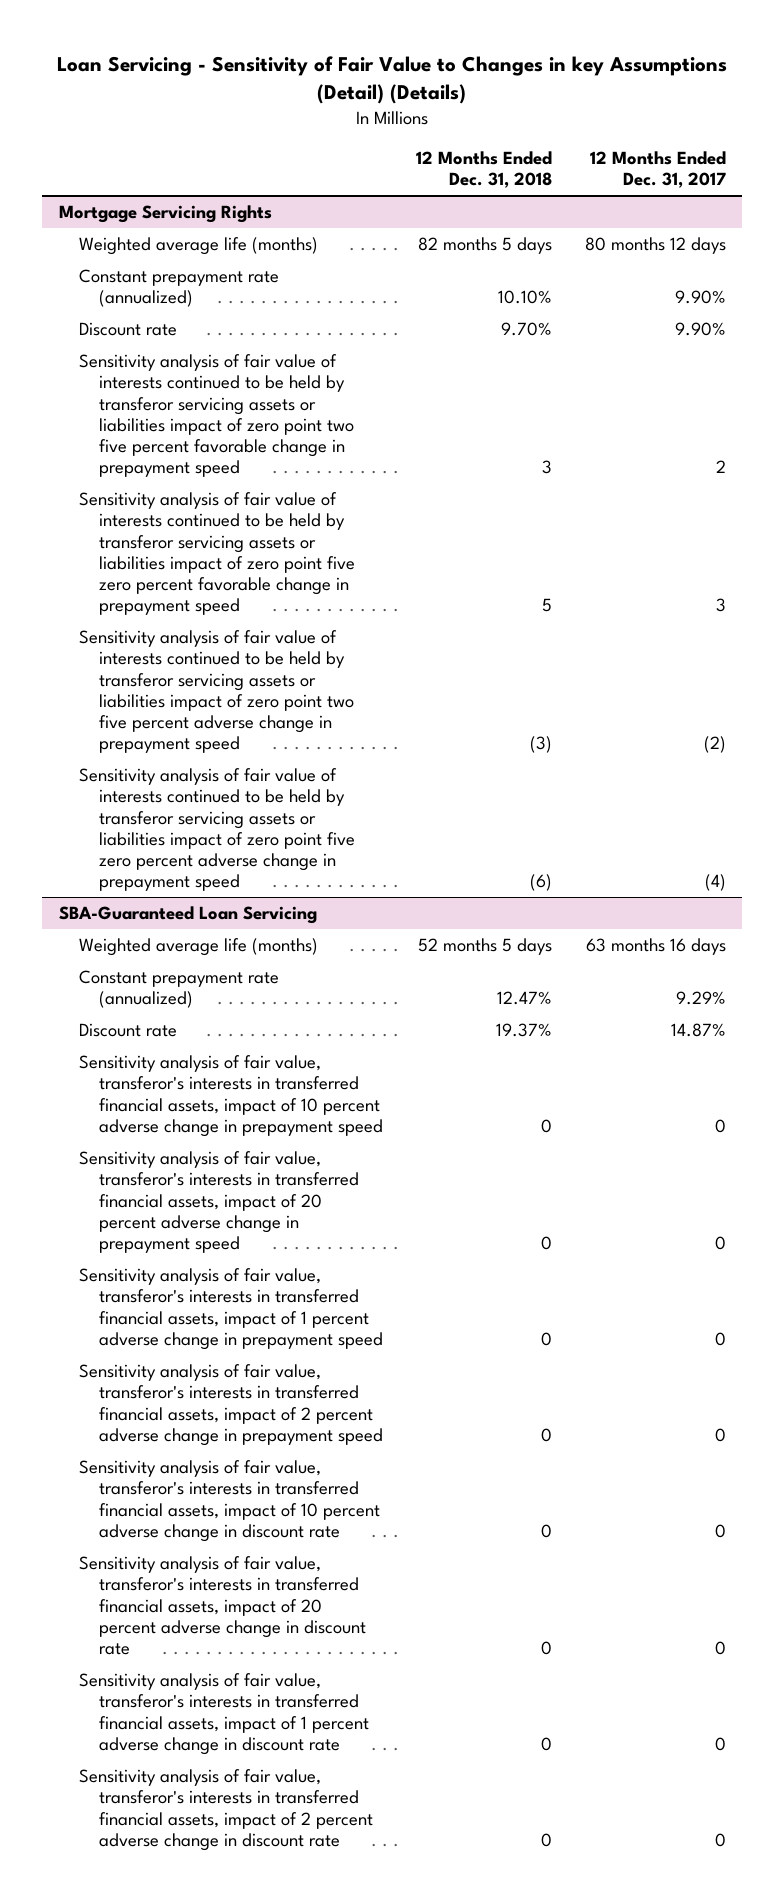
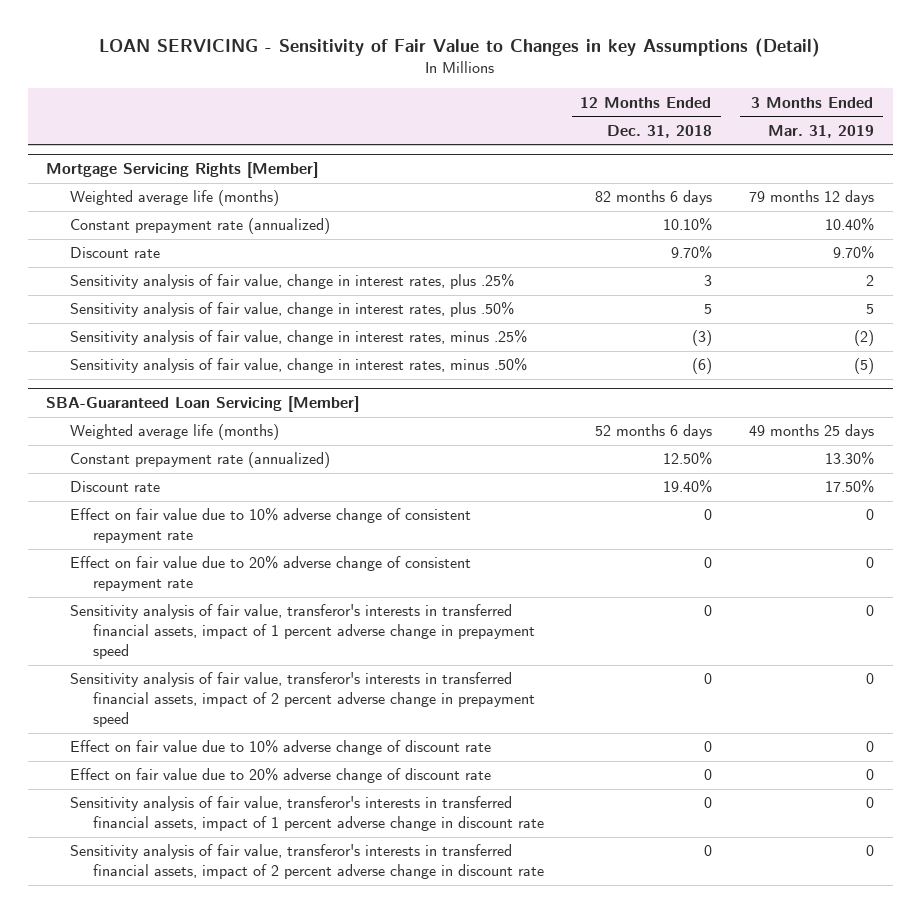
- Loan Servicing - Sensitivity of Fair Value to Changes in key Assumptions (Detail) (Details)
+ LOAN SERVICING - Sensitivity of Fair Value to Changes in key Assumptions (Detail)
- | 12 Months Ended Dec. 31, 2018 | 12 Months Ended Dec. 31, 2017
+ | 12 Months Ended Dec. 31, 2018 | 3 Months Ended Mar. 31, 2019
- Mortgage Servicing Rights
- Weighted average life (months) | 82 months 5 days | 80 months 12 days
+ Mortgage Servicing Rights [Member]
+ Weighted average life (months) | 82 months 6 days | 79 months 12 days
- Sensitivity analysis of fair value of interests continued to be held by transferor servicing assets or liabilities impact of zero point two five percent favorable change in prepayment speed | 3 | 2
- Sensitivity analysis of fair value of interests continued to be held by transferor servicing assets or liabilities impact of zero point five zero percent favorable change in prepayment speed | 5 | 3
- Sensitivity analysis of fair value of interests continued to be held by transferor servicing assets or liabilities impact of zero point two five percent adverse change in prepayment speed | (3) | (2)
- Sensitivity analysis of fair value of interests continued to be held by transferor servicing assets or liabilities impact of zero point five zero percent adverse change in prepayment speed | (6) | (4)
- SBA-Guaranteed Loan Servicing
- Weighted average life (months) | 52 months 5 days | 63 months 16 days
- Constant prepayment rate (annualized) | 12.47% | 9.29%
- Discount rate | 19.37% | 14.87%
- Sensitivity analysis of fair value, transferor's interests in transferred financial assets, impact of 10 percent adverse change in prepayment speed | 0 | 0
- Sensitivity analysis of fair value, transferor's interests in transferred financial assets, impact of 20 percent adverse change in prepayment speed | 0 | 0
+ Sensitivity analysis of fair value, change in interest rates, plus .25% | 3 | 2
+ Sensitivity analysis of fair value, change in interest rates, plus .50% | 5 | 5
+ Sensitivity analysis of fair value, change in interest rates, minus .25% | (3) | (2)
+ Sensitivity analysis of fair value, change in interest rates, minus .50% | (6) | (5)
+ SBA-Guaranteed Loan Servicing [Member]
+ Weighted average life (months) | 52 months 6 days | 49 months 25 days
+ Constant prepayment rate (annualized) | 12.50% | 13.30%
+ Discount rate | 19.40% | 17.50%
+ Effect on fair value due to 10% adverse change of consistent repayment rate | 0 | 0
+ Effect on fair value due to 20% adverse change of consistent repayment rate | 0 | 0
- Sensitivity analysis of fair value, transferor's interests in transferred financial assets, impact of 10 percent adverse change in discount rate | 0 | 0
- Sensitivity analysis of fair value, transferor's interests in transferred financial assets, impact of 20 percent adverse change in discount rate | 0 | 0
+ Effect on fair value due to 10% adverse change of discount rate | 0 | 0
+ Effect on fair value due to 20% adverse change of discount rate | 0 | 0

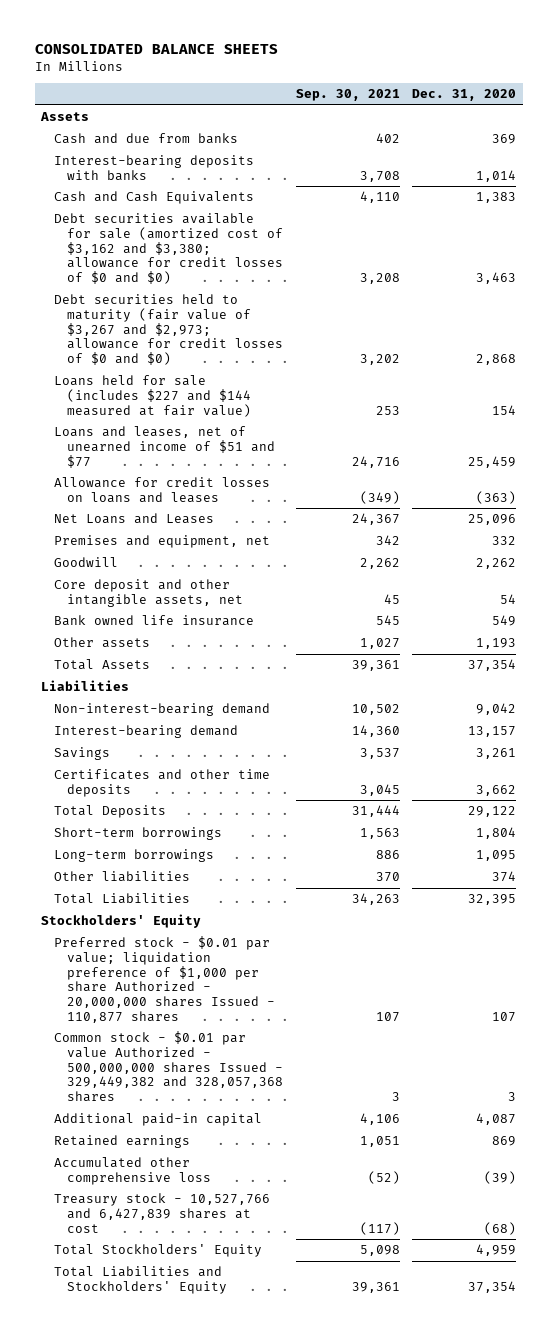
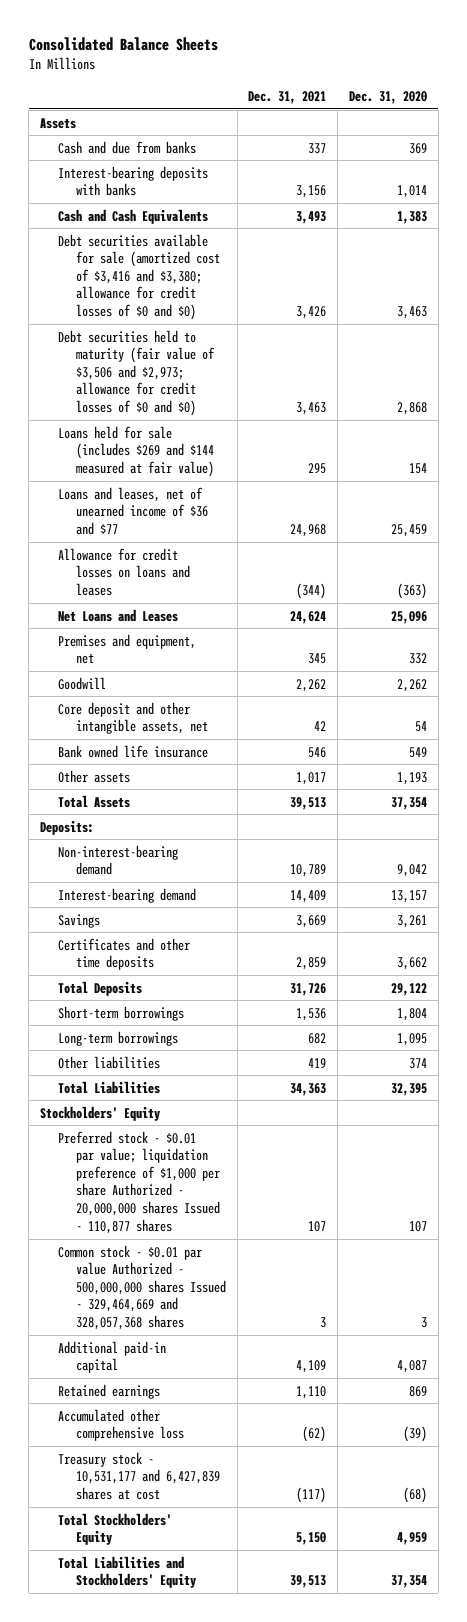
- CONSOLIDATED BALANCE SHEETS
+ Consolidated Balance Sheets
- | Sep. 30, 2021 | Dec. 31, 2020
+ | Dec. 31, 2021 | Dec. 31, 2020
- Debt securities available for sale (amortized cost of $3,162 and $3,380; allowance for credit losses of $0 and $0) | 3,208 | 3,463
- Debt securities held to maturity (fair value of $3,267 and $2,973; allowance for credit losses of $0 and $0) | 3,202 | 2,868
- Loans held for sale (includes $227 and $144 measured at fair value) | 253 | 154
- Loans and leases, net of unearned income of $51 and $77 | 24,716 | 25,459
+ Debt securities available for sale (amortized cost of $3,416 and $3,380; allowance for credit losses of $0 and $0) | 3,426 | 3,463
+ Debt securities held to maturity (fair value of $3,506 and $2,973; allowance for credit losses of $0 and $0) | 3,463 | 2,868
+ Loans held for sale (includes $269 and $144 measured at fair value) | 295 | 154
+ Loans and leases, net of unearned income of $36 and $77 | 24,968 | 25,459
- Liabilities
+ Deposits:
- Common stock - $0.01 par value Authorized - 500,000,000 shares Issued - 329,449,382 and 328,057,368 shares | 3 | 3
+ Common stock - $0.01 par value Authorized - 500,000,000 shares Issued - 329,464,669 and 328,057,368 shares | 3 | 3
- Treasury stock - 10,527,766 and 6,427,839 shares at cost | (117) | (68)
+ Treasury stock - 10,531,177 and 6,427,839 shares at cost | (117) | (68)

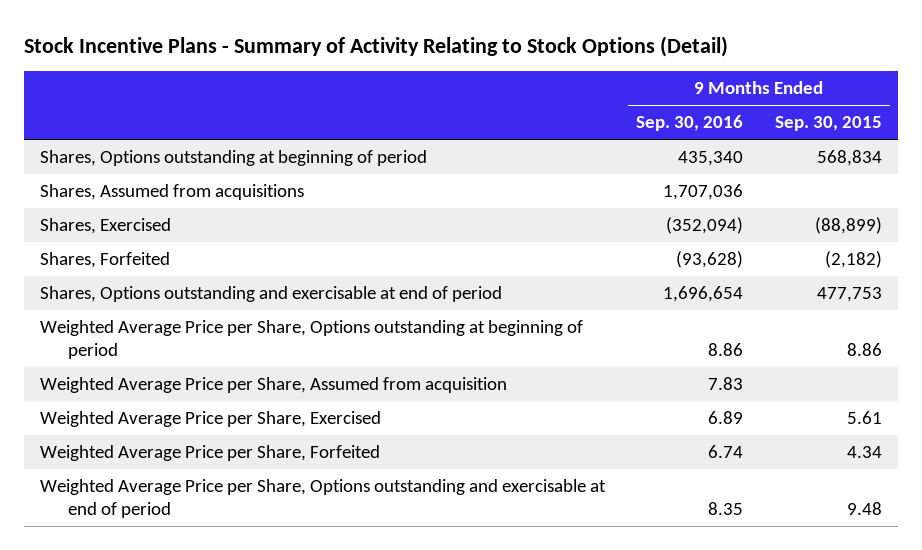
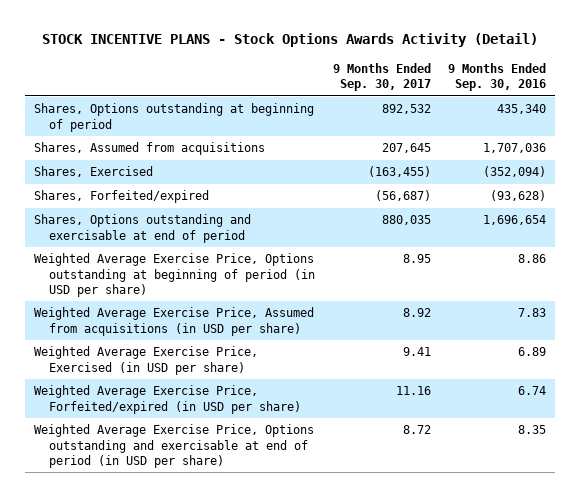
- Stock Incentive Plans - Summary of Activity Relating to Stock Options (Detail)
+ STOCK INCENTIVE PLANS - Stock Options Awards Activity (Detail)
- | 9 Months Ended Sep. 30, 2016 | 9 Months Ended Sep. 30, 2015
+ | 9 Months Ended Sep. 30, 2017 | 9 Months Ended Sep. 30, 2016
- Shares, Forfeited | (93,628) | (2,182)
+ Shares, Forfeited/expired | (56,687) | (93,628)
- Weighted Average Price per Share, Options outstanding at beginning of period | 8.86 | 8.86
- Weighted Average Price per Share, Assumed from acquisition | 7.83 |
- Weighted Average Price per Share, Exercised | 6.89 | 5.61
- Weighted Average Price per Share, Forfeited | 6.74 | 4.34
- Weighted Average Price per Share, Options outstanding and exercisable at end of period | 8.35 | 9.48
+ Weighted Average Exercise Price, Options outstanding at beginning of period (in USD per share) | 8.95 | 8.86
+ Weighted Average Exercise Price, Assumed from acquisitions (in USD per share) | 8.92 | 7.83
+ Weighted Average Exercise Price, Exercised (in USD per share) | 9.41 | 6.89
+ Weighted Average Exercise Price, Forfeited/expired (in USD per share) | 11.16 | 6.74
+ Weighted Average Exercise Price, Options outstanding and exercisable at end of period (in USD per share) | 8.72 | 8.35

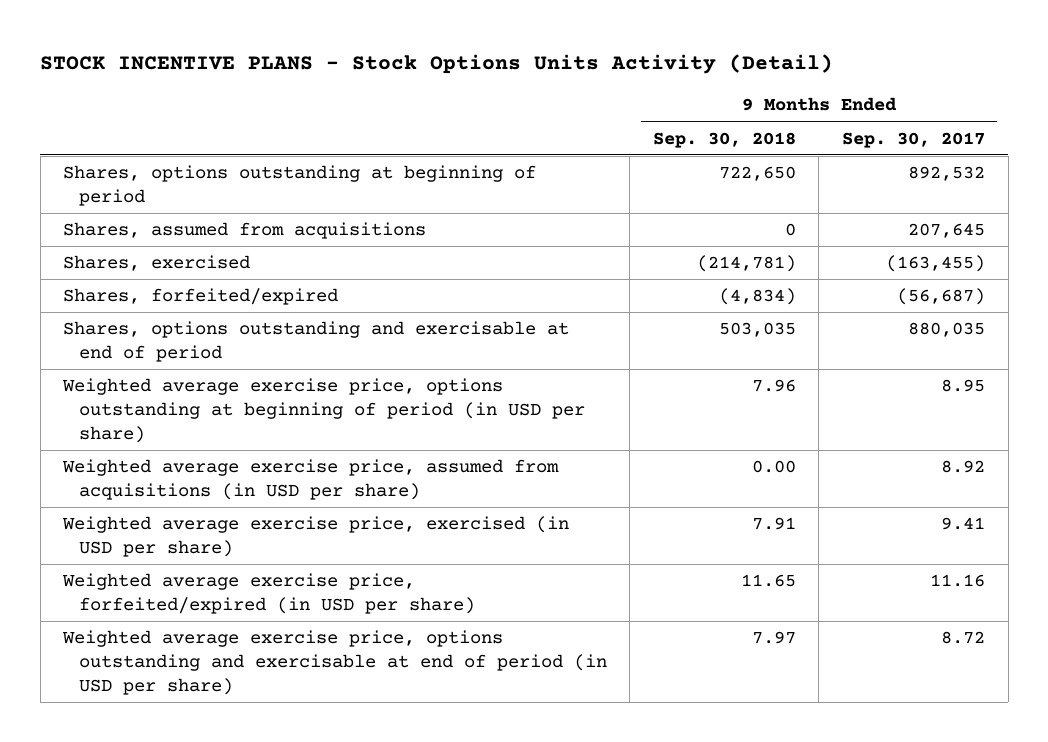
- STOCK INCENTIVE PLANS - Stock Options Awards Activity (Detail)
+ STOCK INCENTIVE PLANS - Stock Options Units Activity (Detail)
- | 9 Months Ended Sep. 30, 2017 | 9 Months Ended Sep. 30, 2016
+ | 9 Months Ended Sep. 30, 2018 | 9 Months Ended Sep. 30, 2017
- Shares, Options outstanding at beginning of period | 892,532 | 435,340
- Shares, Assumed from acquisitions | 207,645 | 1,707,036
- Shares, Exercised | (163,455) | (352,094)
- Shares, Forfeited/expired | (56,687) | (93,628)
- Shares, Options outstanding and exercisable at end of period | 880,035 | 1,696,654
- Weighted Average Exercise Price, Options outstanding at beginning of period (in USD per share) | 8.95 | 8.86
- Weighted Average Exercise Price, Assumed from acquisitions (in USD per share) | 8.92 | 7.83
- Weighted Average Exercise Price, Exercised (in USD per share) | 9.41 | 6.89
- Weighted Average Exercise Price, Forfeited/expired (in USD per share) | 11.16 | 6.74
- Weighted Average Exercise Price, Options outstanding and exercisable at end of period (in USD per share) | 8.72 | 8.35
+ Shares, options outstanding at beginning of period | 722,650 | 892,532
+ Shares, assumed from acquisitions | 0 | 207,645
+ Shares, exercised | (214,781) | (163,455)
+ Shares, forfeited/expired | (4,834) | (56,687)
+ Shares, options outstanding and exercisable at end of period | 503,035 | 880,035
+ Weighted average exercise price, options outstanding at beginning of period (in USD per share) | 7.96 | 8.95
+ Weighted average exercise price, assumed from acquisitions (in USD per share) | 0.00 | 8.92
+ Weighted average exercise price, exercised (in USD per share) | 7.91 | 9.41
+ Weighted average exercise price, forfeited/expired (in USD per share) | 11.65 | 11.16
+ Weighted average exercise price, options outstanding and exercisable at end of period (in USD per share) | 7.97 | 8.72

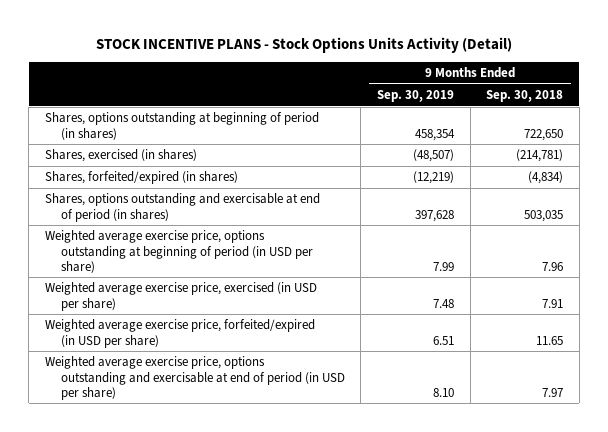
- | 9 Months Ended Sep. 30, 2018 | 9 Months Ended Sep. 30, 2017
+ | 9 Months Ended Sep. 30, 2019 | 9 Months Ended Sep. 30, 2018
- Shares, options outstanding at beginning of period | 722,650 | 892,532
- Shares, assumed from acquisitions | 0 | 207,645
- Shares, exercised | (214,781) | (163,455)
- Shares, forfeited/expired | (4,834) | (56,687)
- Shares, options outstanding and exercisable at end of period | 503,035 | 880,035
+ Shares, options outstanding at beginning of period (in shares) | 458,354 | 722,650
+ Shares, exercised (in shares) | (48,507) | (214,781)
+ Shares, forfeited/expired (in shares) | (12,219) | (4,834)
+ Shares, options outstanding and exercisable at end of period (in shares) | 397,628 | 503,035
- Weighted average exercise price, assumed from acquisitions (in USD per share) | 0.00 | 8.92

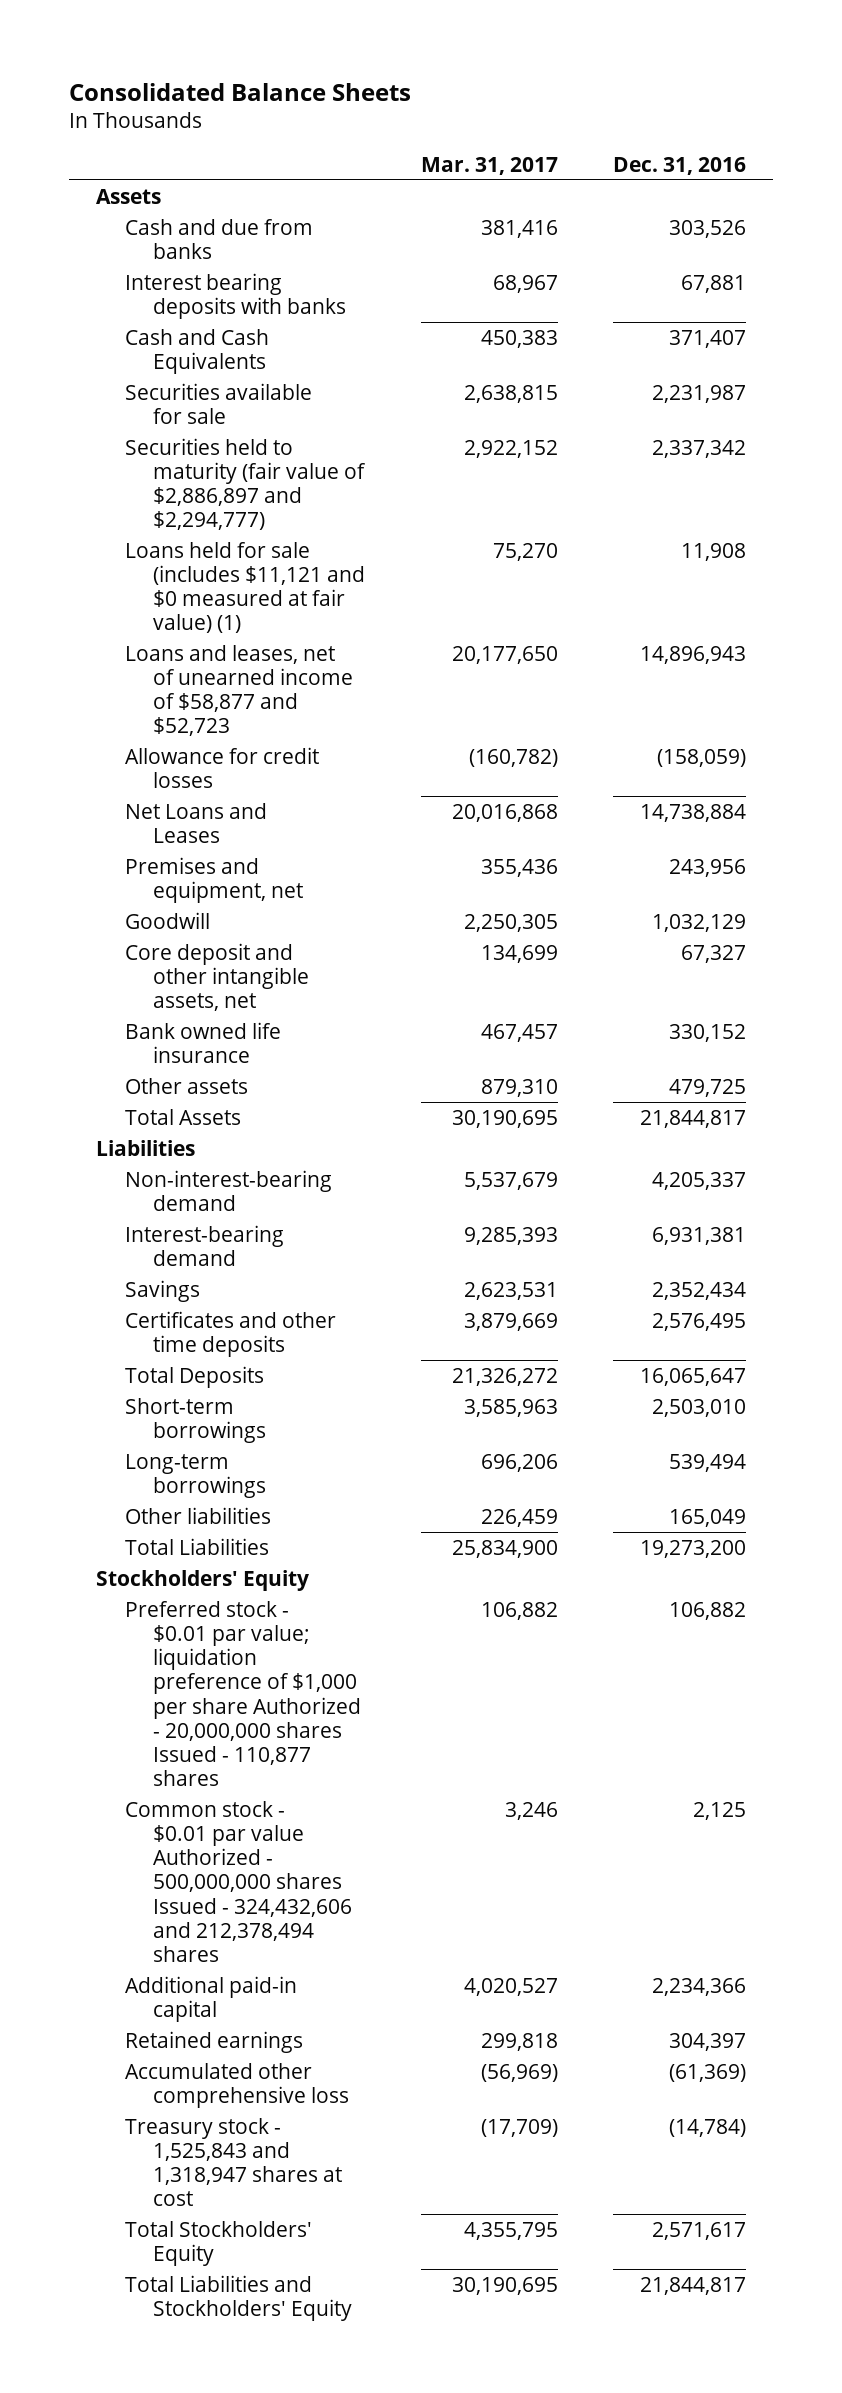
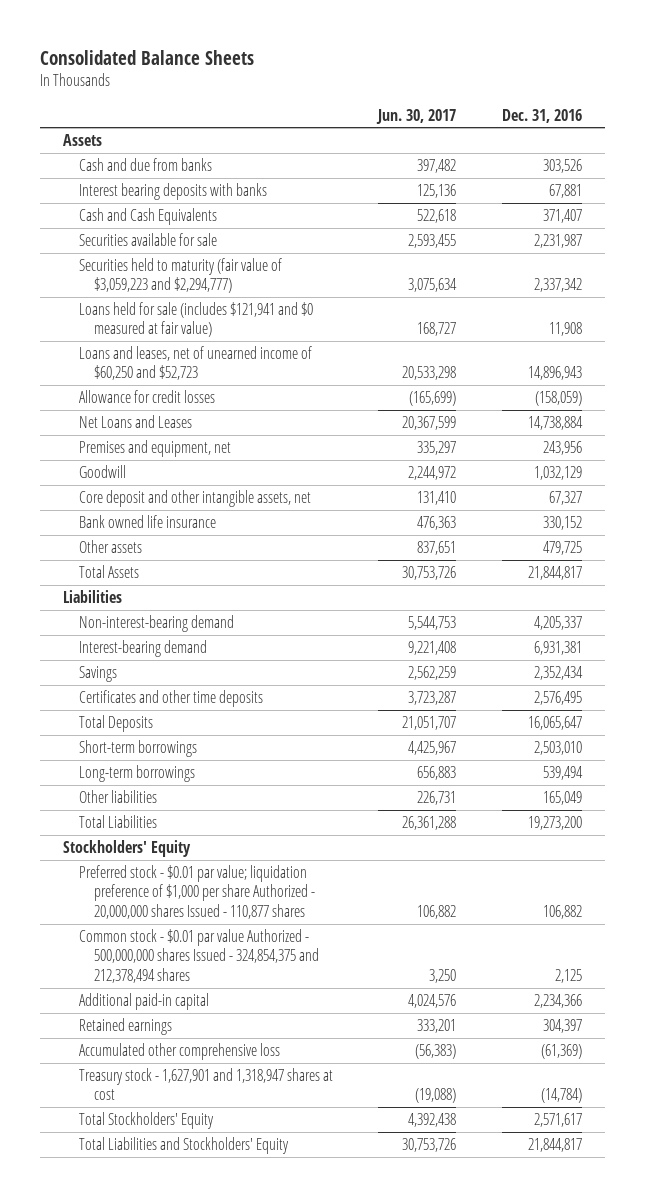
- | Mar. 31, 2017 | Dec. 31, 2016
+ | Jun. 30, 2017 | Dec. 31, 2016
- Securities held to maturity (fair value of $2,886,897 and $2,294,777) | 2,922,152 | 2,337,342
- Loans held for sale (includes $11,121 and $0 measured at fair value) (1) | 75,270 | 11,908
- Loans and leases, net of unearned income of $58,877 and $52,723 | 20,177,650 | 14,896,943
+ Securities held to maturity (fair value of $3,059,223 and $2,294,777) | 3,075,634 | 2,337,342
+ Loans held for sale (includes $121,941 and $0 measured at fair value) | 168,727 | 11,908
+ Loans and leases, net of unearned income of $60,250 and $52,723 | 20,533,298 | 14,896,943
- Common stock - $0.01 par value Authorized - 500,000,000 shares Issued - 324,432,606 and 212,378,494 shares | 3,246 | 2,125
+ Common stock - $0.01 par value Authorized - 500,000,000 shares Issued - 324,854,375 and 212,378,494 shares | 3,250 | 2,125
- Treasury stock - 1,525,843 and 1,318,947 shares at cost | (17,709) | (14,784)
+ Treasury stock - 1,627,901 and 1,318,947 shares at cost | (19,088) | (14,784)

